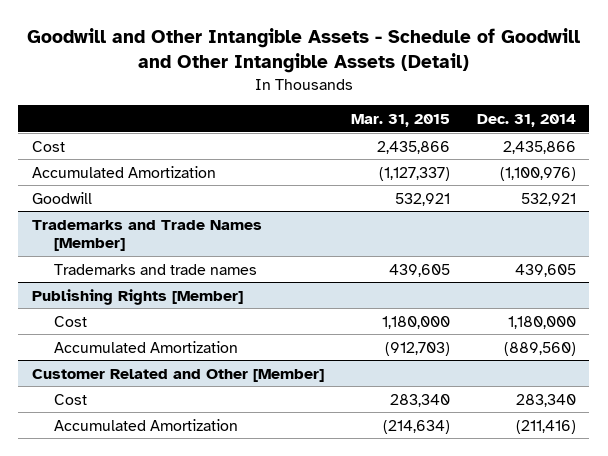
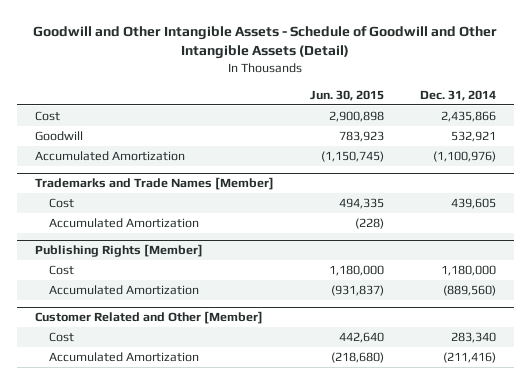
- | Mar. 31, 2015 | Dec. 31, 2014
+ | Jun. 30, 2015 | Dec. 31, 2014
moved down: Accumulated Amortization | (1,150,745) | (1,100,976)
@ Trademarks and Trade Names [Member]
- Trademarks and trade names | 439,605 | 439,605
+ Cost | 494,335 | 439,605
+ Accumulated Amortization | (228) |

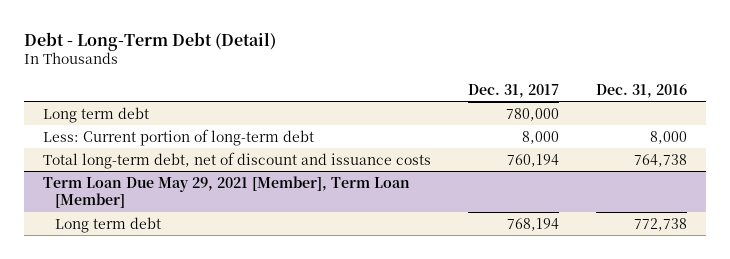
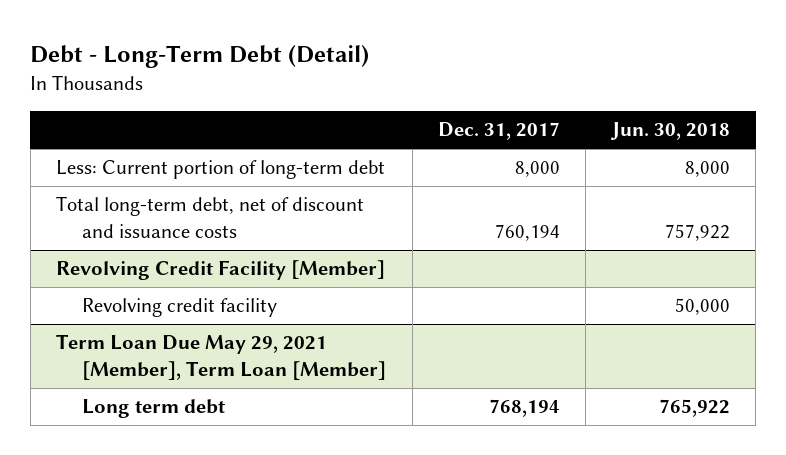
- | Dec. 31, 2017 | Dec. 31, 2016
+ | Dec. 31, 2017 | Jun. 30, 2018
- Long term debt | 780,000 |
+ Revolving Credit Facility [Member]
+ Revolving credit facility | | 50,000

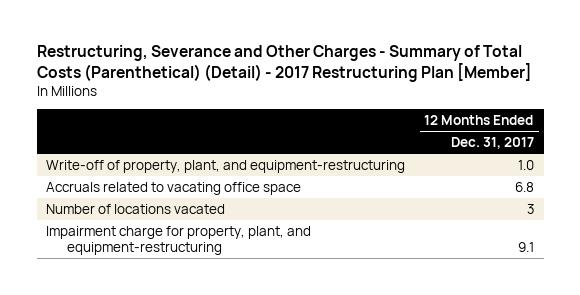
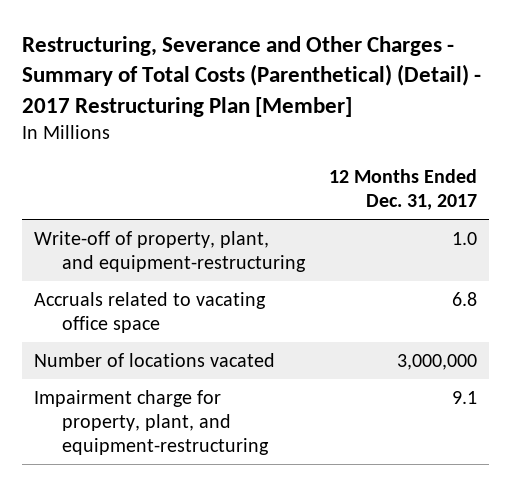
- Number of locations vacated | 3
+ Number of locations vacated | 3,000,000

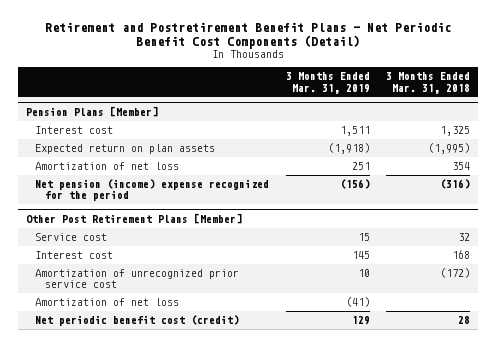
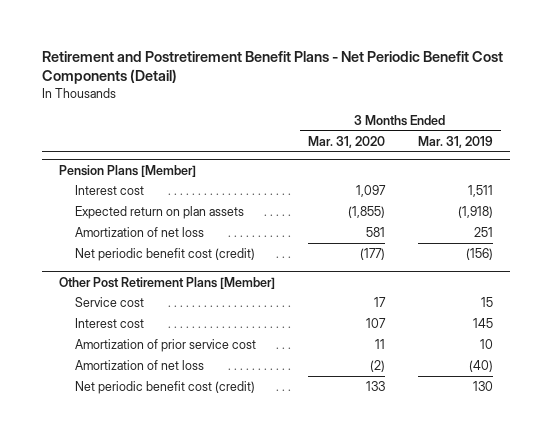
- | 3 Months Ended Mar. 31, 2019 | 3 Months Ended Mar. 31, 2018
+ | 3 Months Ended Mar. 31, 2020 | 3 Months Ended Mar. 31, 2019
@ Pension Plans [Member]
- Net pension (income) expense recognized for the period | (156) | (316)
+ Net periodic benefit cost (credit) | (177) | (156)
@ Other Post Retirement Plans [Member]
- Amortization of unrecognized prior service cost | 10 | (172)
- Amortization of net loss | (41) |
- Net periodic benefit cost (credit) | 129 | 28
+ Amortization of prior service cost | 11 | 10
+ Amortization of net loss | (2) | (40)
+ Net periodic benefit cost (credit) | 133 | 130

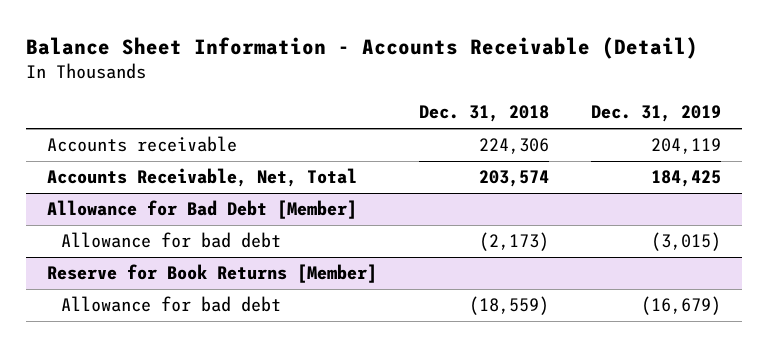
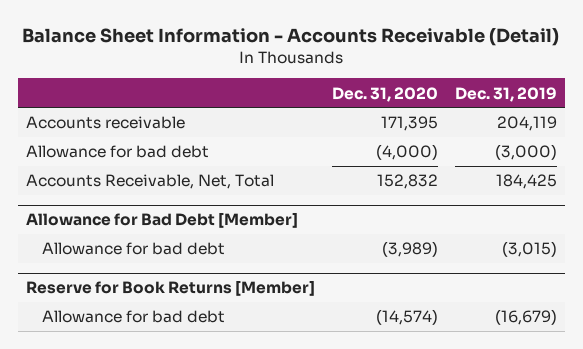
- | Dec. 31, 2018 | Dec. 31, 2019
+ | Dec. 31, 2020 | Dec. 31, 2019
+ Allowance for bad debt | (4,000) | (3,000)

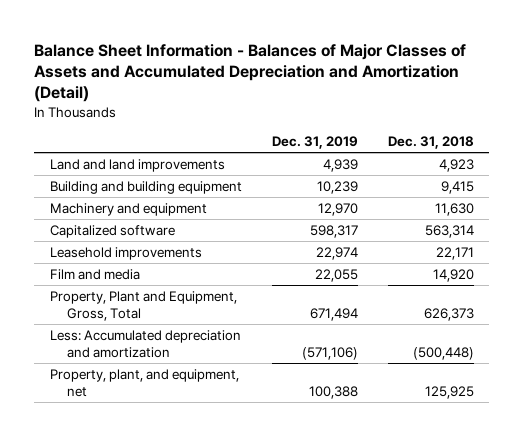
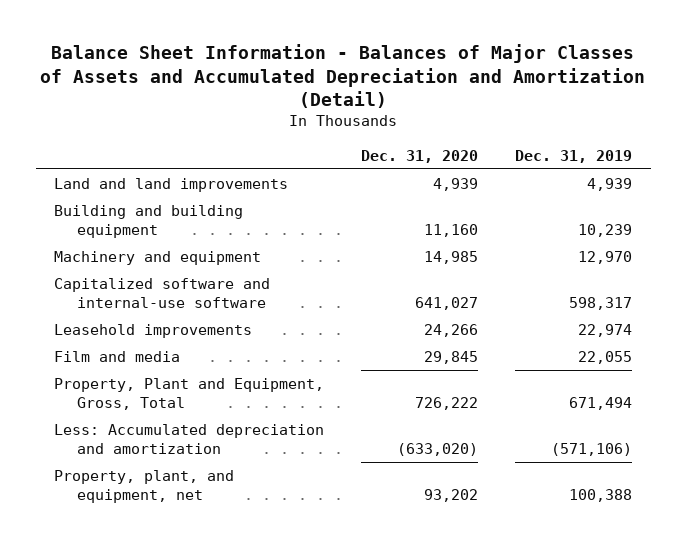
- | Dec. 31, 2019 | Dec. 31, 2018
+ | Dec. 31, 2020 | Dec. 31, 2019
- Capitalized software | 598,317 | 563,314
+ Capitalized software and internal-use software | 641,027 | 598,317

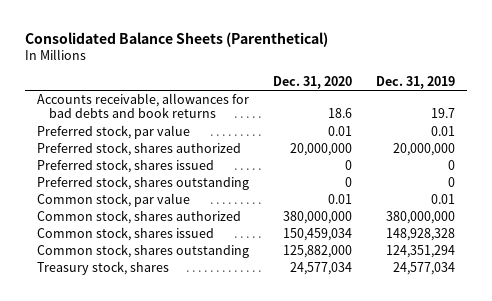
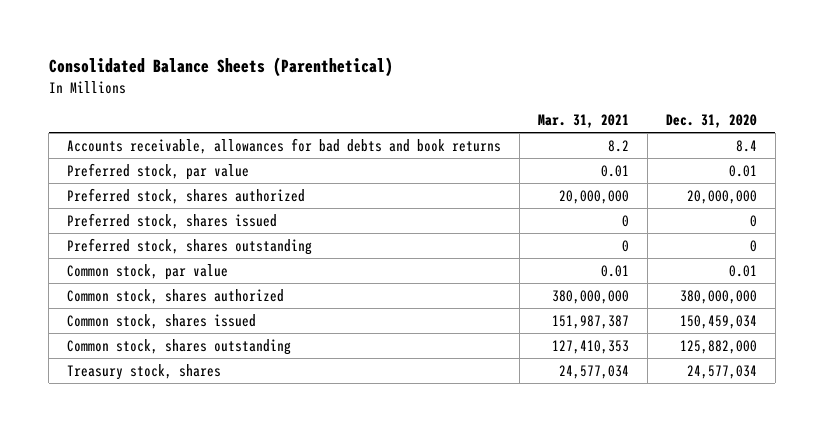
- | Dec. 31, 2020 | Dec. 31, 2019
+ | Mar. 31, 2021 | Dec. 31, 2020
- Accounts receivable, allowances for bad debts and book returns | 18.6 | 19.7
+ Accounts receivable, allowances for bad debts and book returns | 8.2 | 8.4

